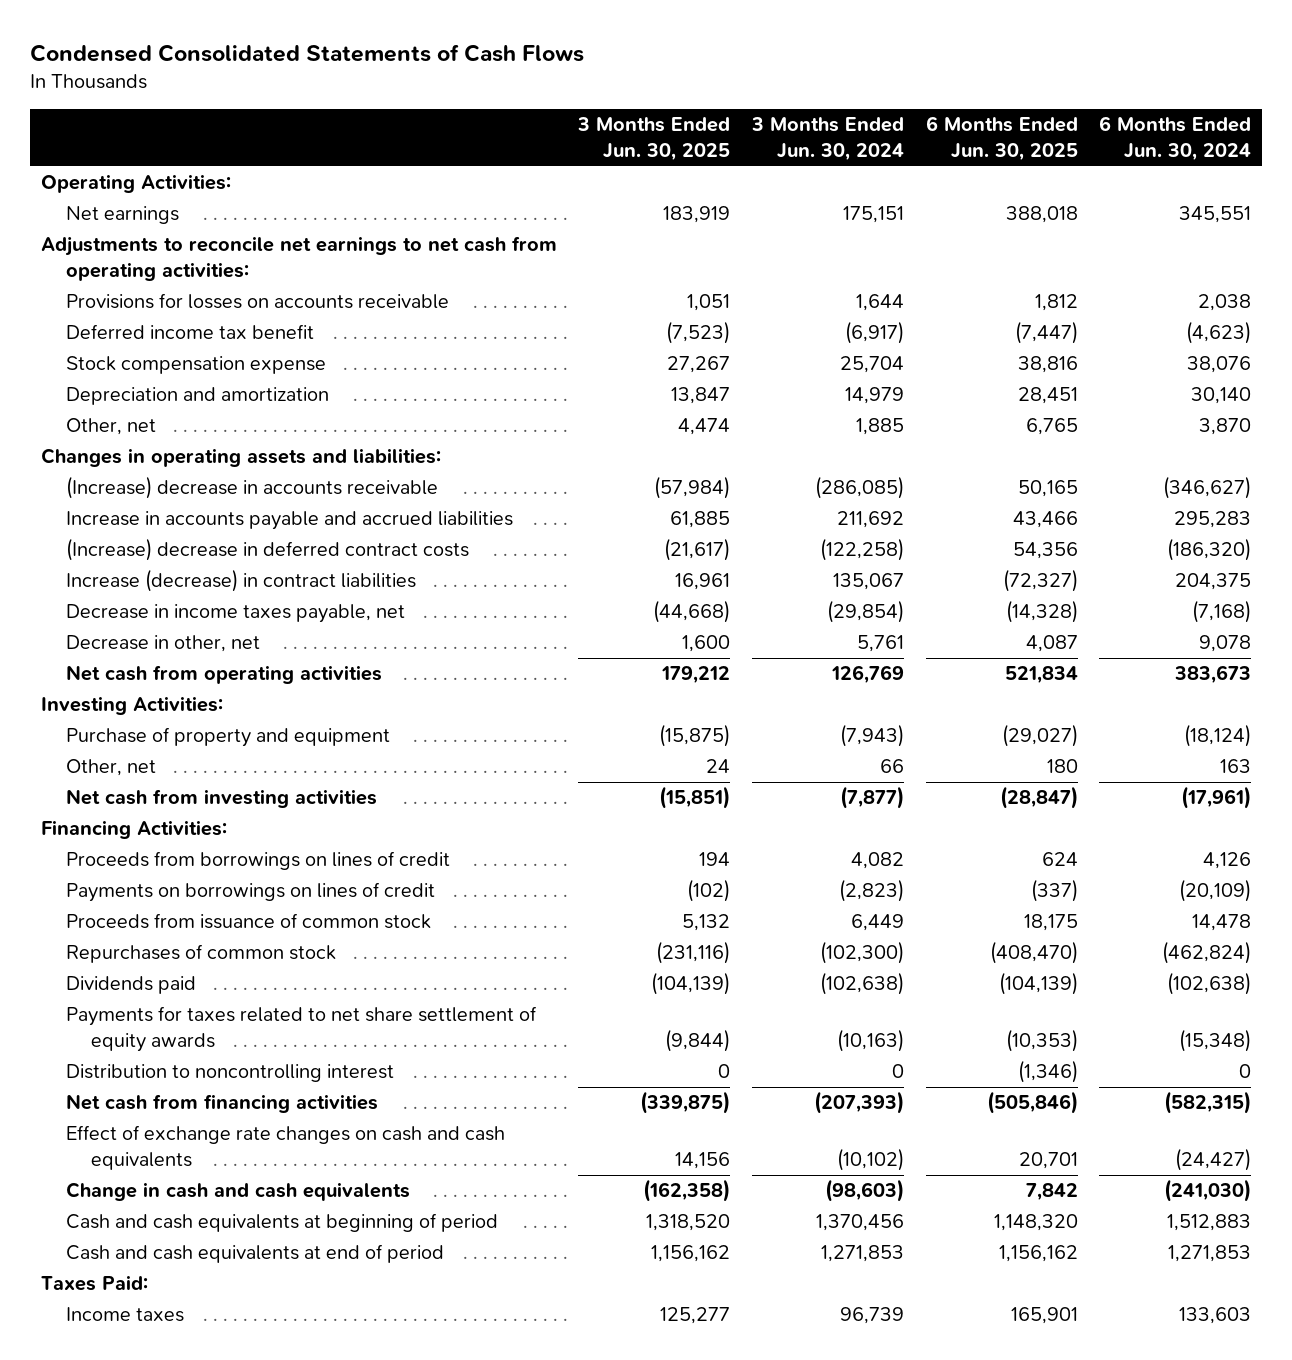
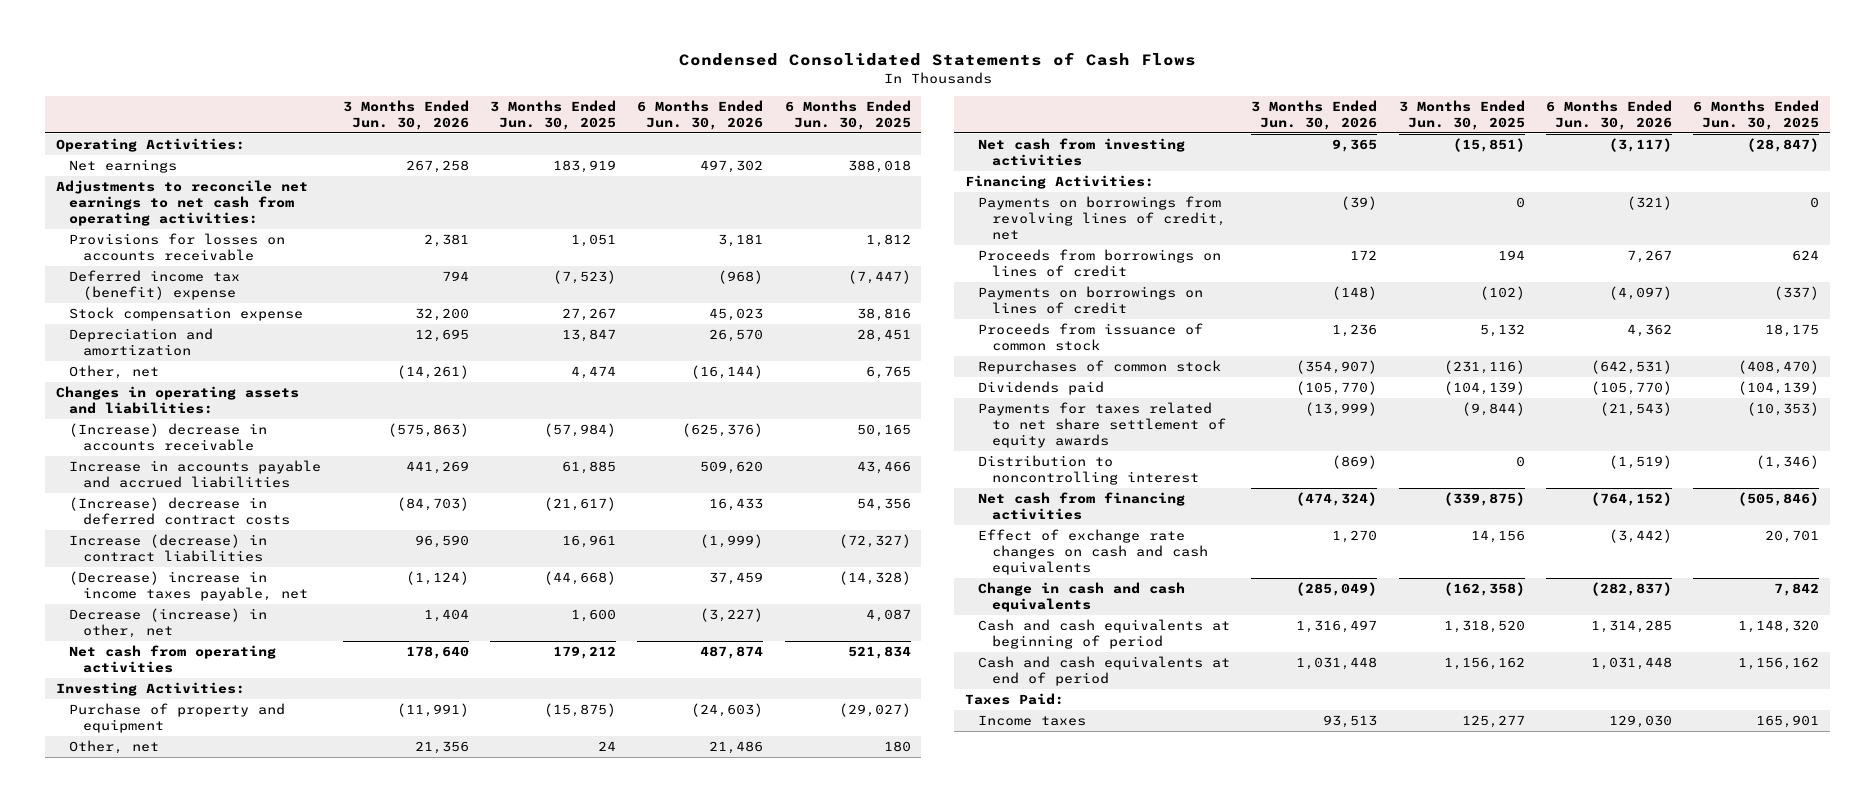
- | 3 Months Ended Jun. 30, 2025 | 3 Months Ended Jun. 30, 2024 | 6 Months Ended Jun. 30, 2025 | 6 Months Ended Jun. 30, 2024
+ | 3 Months Ended Jun. 30, 2026 | 3 Months Ended Jun. 30, 2025 | 6 Months Ended Jun. 30, 2026 | 6 Months Ended Jun. 30, 2025
- Deferred income tax benefit | (7,523) | (6,917) | (7,447) | (4,623)
+ Deferred income tax (benefit) expense | 794 | (7,523) | (968) | (7,447)
- Decrease in income taxes payable, net | (44,668) | (29,854) | (14,328) | (7,168)
- Decrease in other, net | 1,600 | 5,761 | 4,087 | 9,078
+ (Decrease) increase in income taxes payable, net | (1,124) | (44,668) | 37,459 | (14,328)
+ Decrease (increase) in other, net | 1,404 | 1,600 | (3,227) | 4,087
+ Payments on borrowings from revolving lines of credit, net | (39) | 0 | (321) | 0

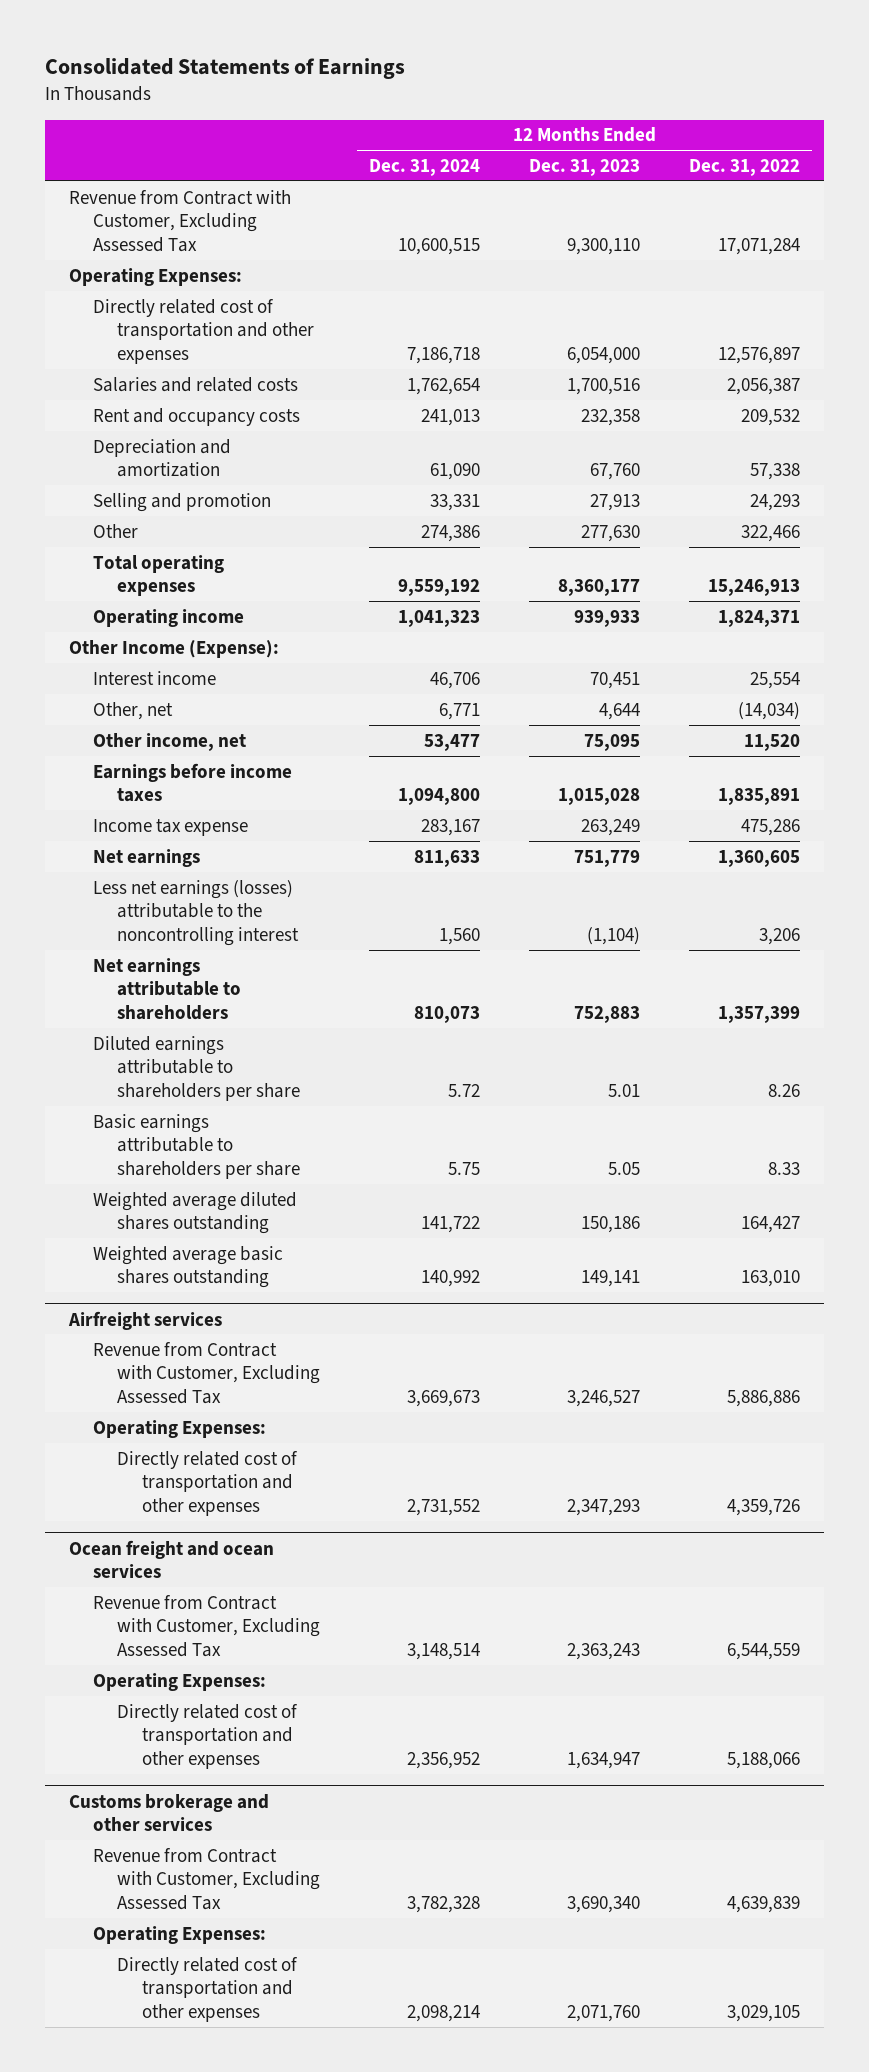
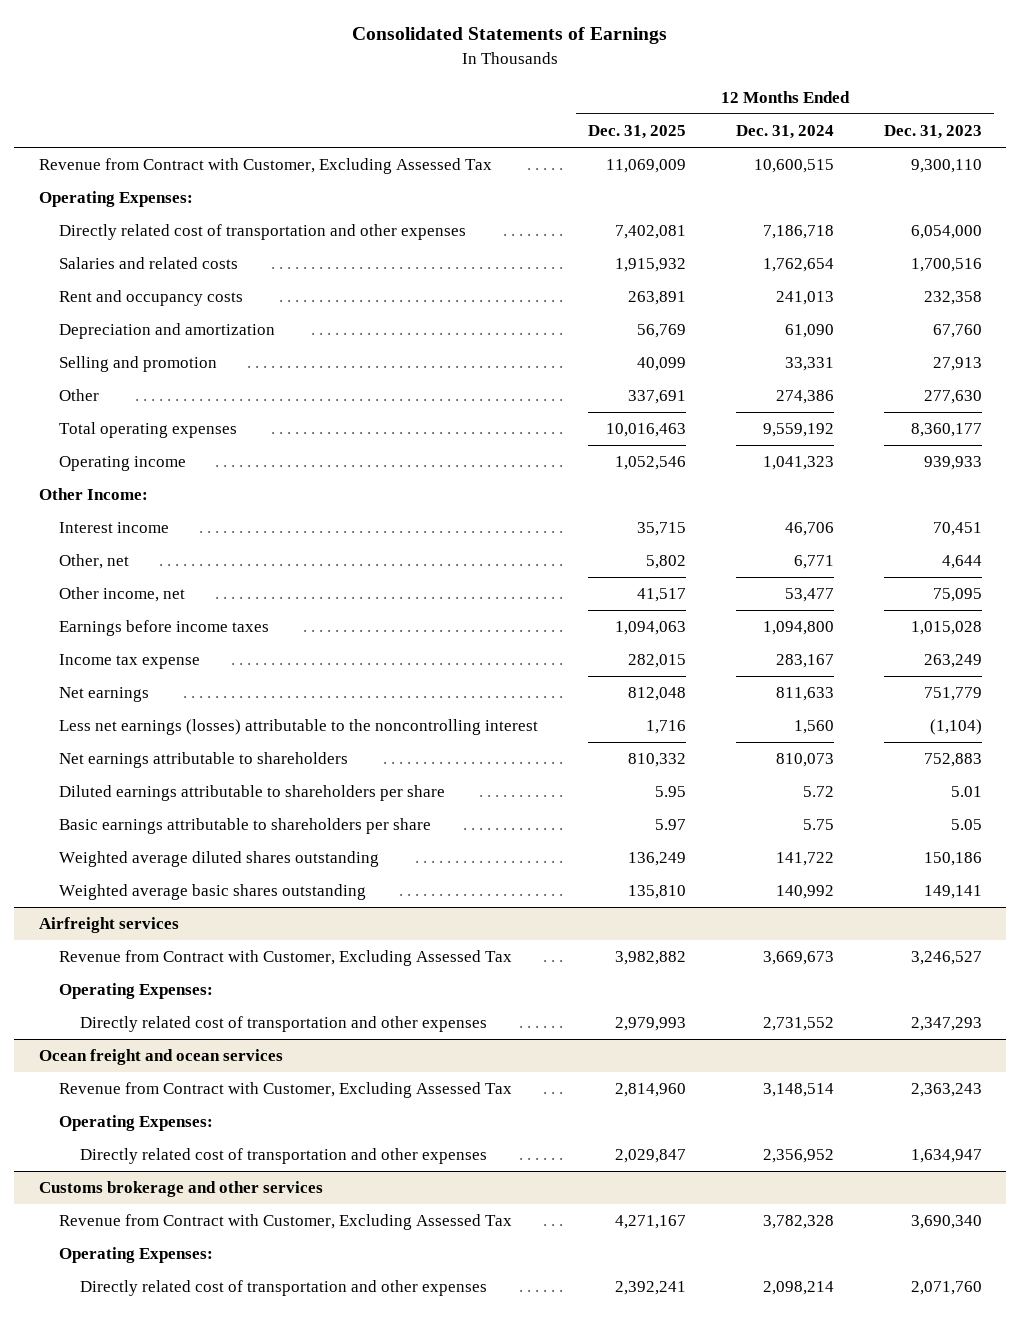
- | 12 Months Ended Dec. 31, 2024 | 12 Months Ended Dec. 31, 2023 | 12 Months Ended Dec. 31, 2022
+ | 12 Months Ended Dec. 31, 2025 | 12 Months Ended Dec. 31, 2024 | 12 Months Ended Dec. 31, 2023
- Other Income (Expense):
+ Other Income:

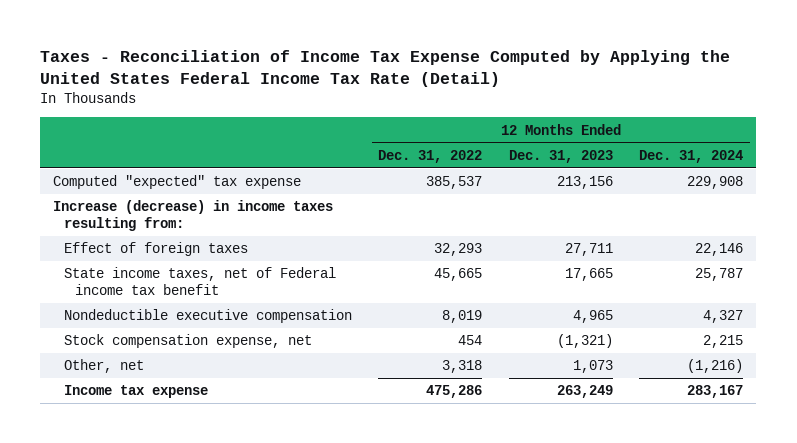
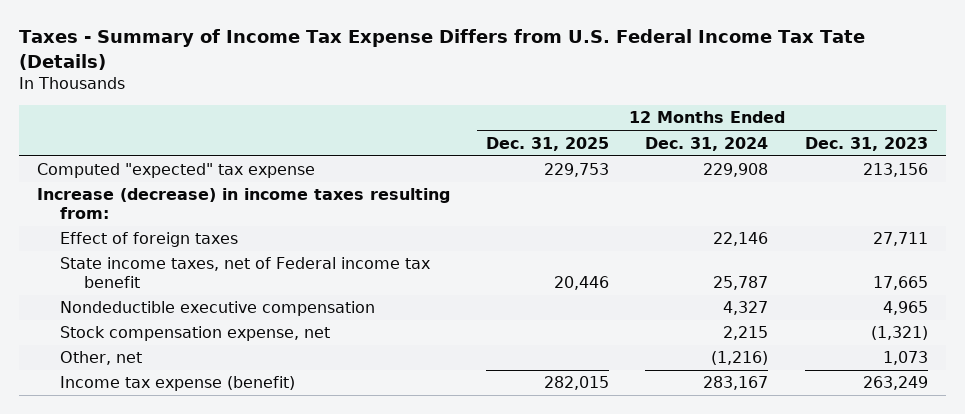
- Taxes - Reconciliation of Income Tax Expense Computed by Applying the United States Federal Income Tax Rate (Detail)
+ Taxes - Summary of Income Tax Expense Differs from U.S. Federal Income Tax Tate (Details)
- | 12 Months Ended Dec. 31, 2022 | 12 Months Ended Dec. 31, 2023 | 12 Months Ended Dec. 31, 2024
+ | 12 Months Ended Dec. 31, 2025 | 12 Months Ended Dec. 31, 2024 | 12 Months Ended Dec. 31, 2023
- Income tax expense | 475,286 | 263,249 | 283,167
+ Income tax expense (benefit) | 282,015 | 283,167 | 263,249

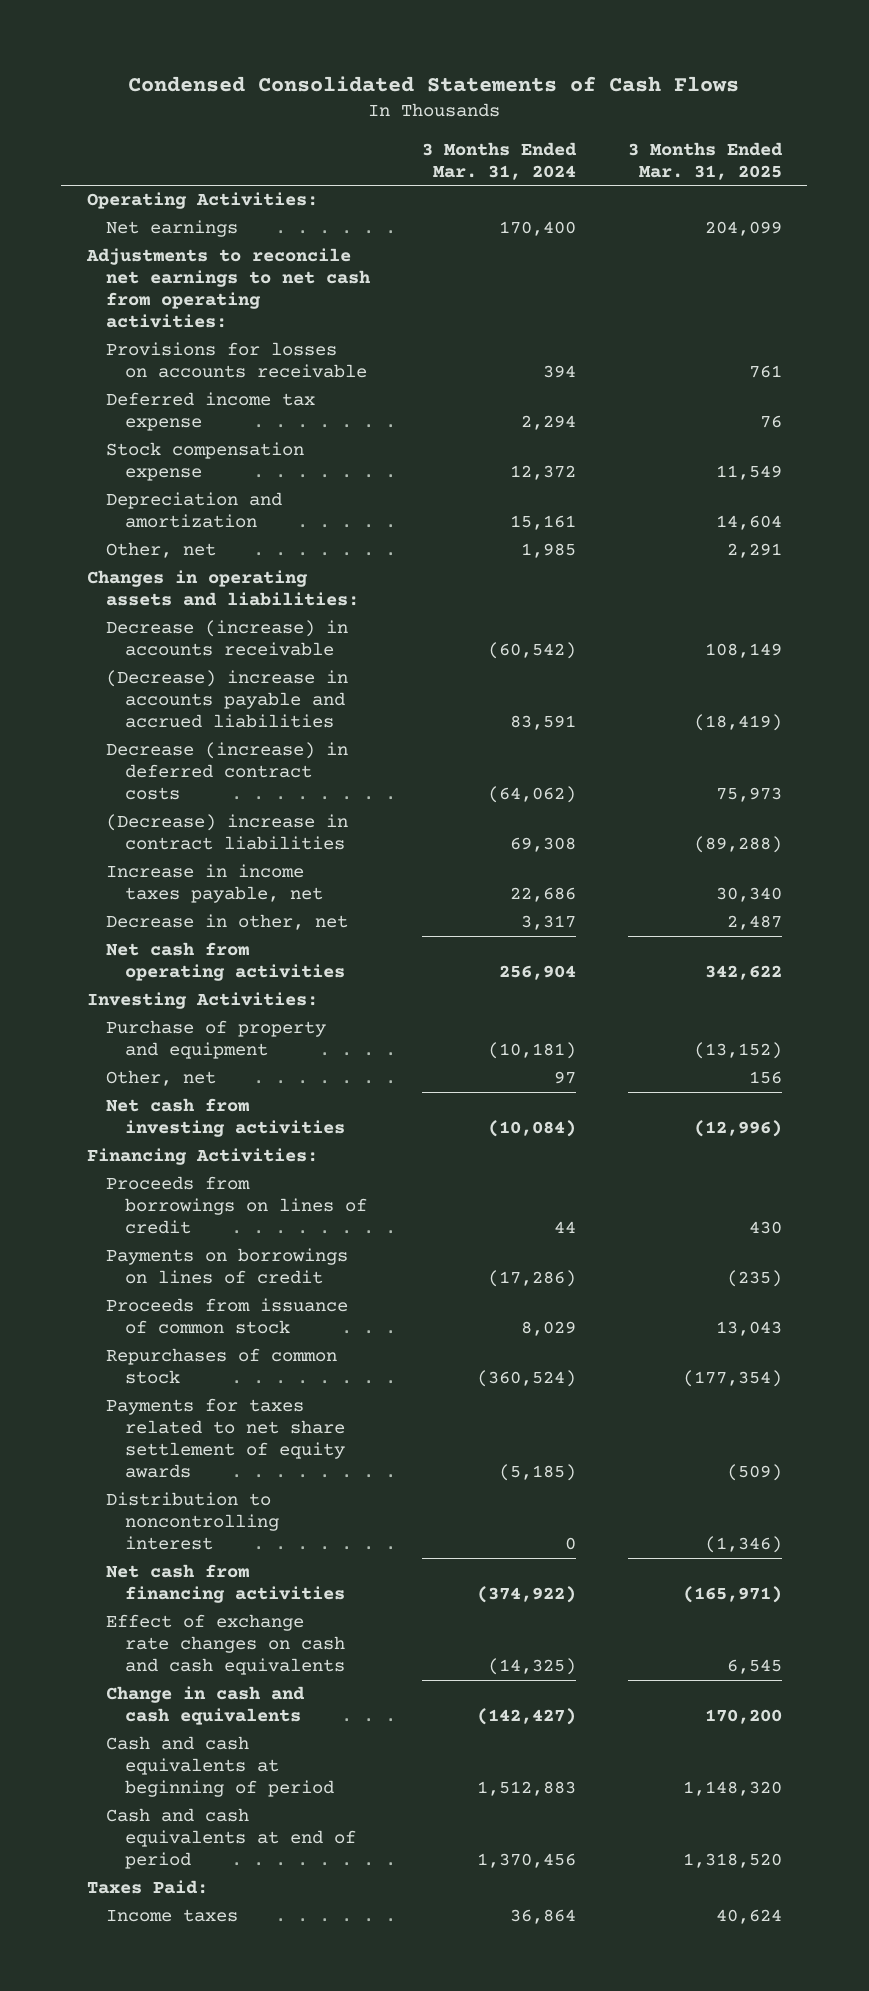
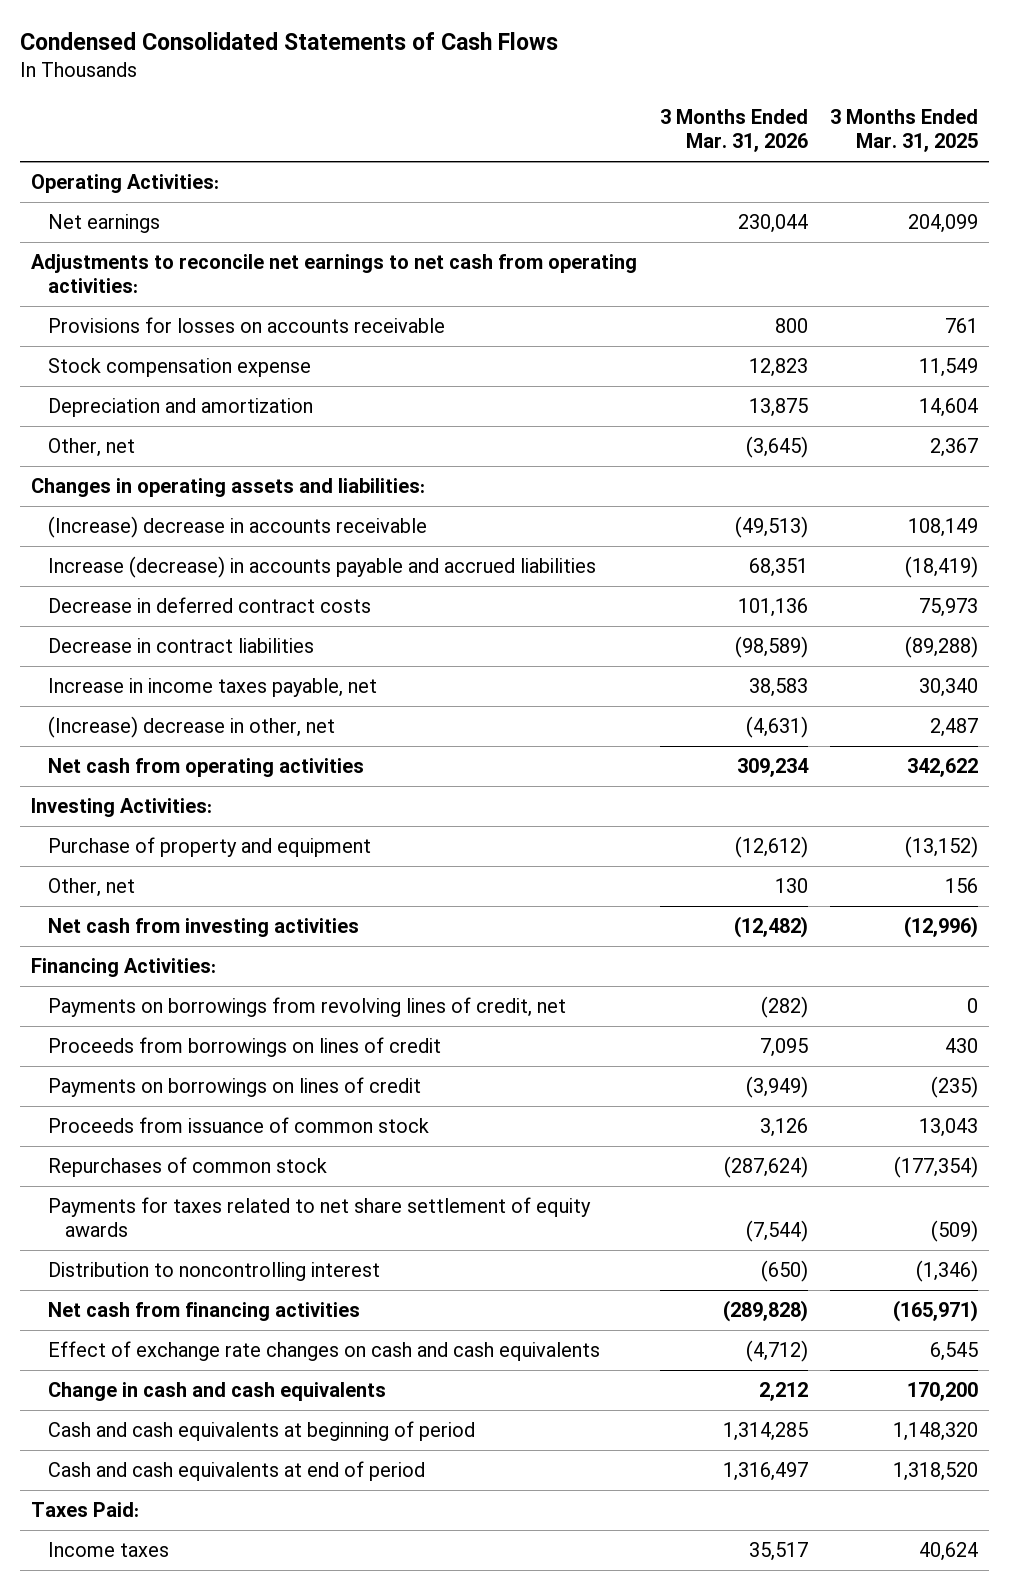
- | 3 Months Ended Mar. 31, 2024 | 3 Months Ended Mar. 31, 2025
+ | 3 Months Ended Mar. 31, 2026 | 3 Months Ended Mar. 31, 2025
- Deferred income tax expense | 2,294 | 76
- Other, net | 1,985 | 2,291
+ Other, net | (3,645) | 2,367
- Decrease (increase) in accounts receivable | (60,542) | 108,149
- (Decrease) increase in accounts payable and accrued liabilities | 83,591 | (18,419)
- Decrease (increase) in deferred contract costs | (64,062) | 75,973
- (Decrease) increase in contract liabilities | 69,308 | (89,288)
+ (Increase) decrease in accounts receivable | (49,513) | 108,149
+ Increase (decrease) in accounts payable and accrued liabilities | 68,351 | (18,419)
+ Decrease in deferred contract costs | 101,136 | 75,973
+ Decrease in contract liabilities | (98,589) | (89,288)
- Decrease in other, net | 3,317 | 2,487
+ (Increase) decrease in other, net | (4,631) | 2,487
+ Payments on borrowings from revolving lines of credit, net | (282) | 0

